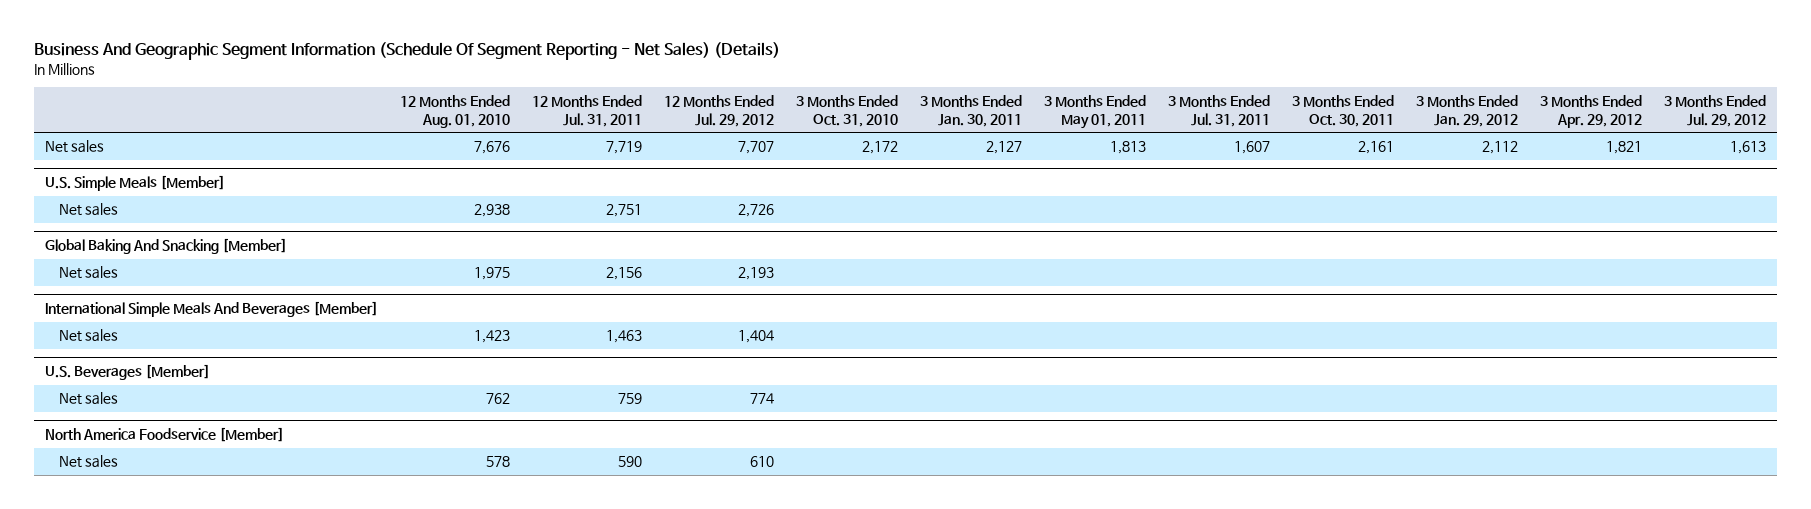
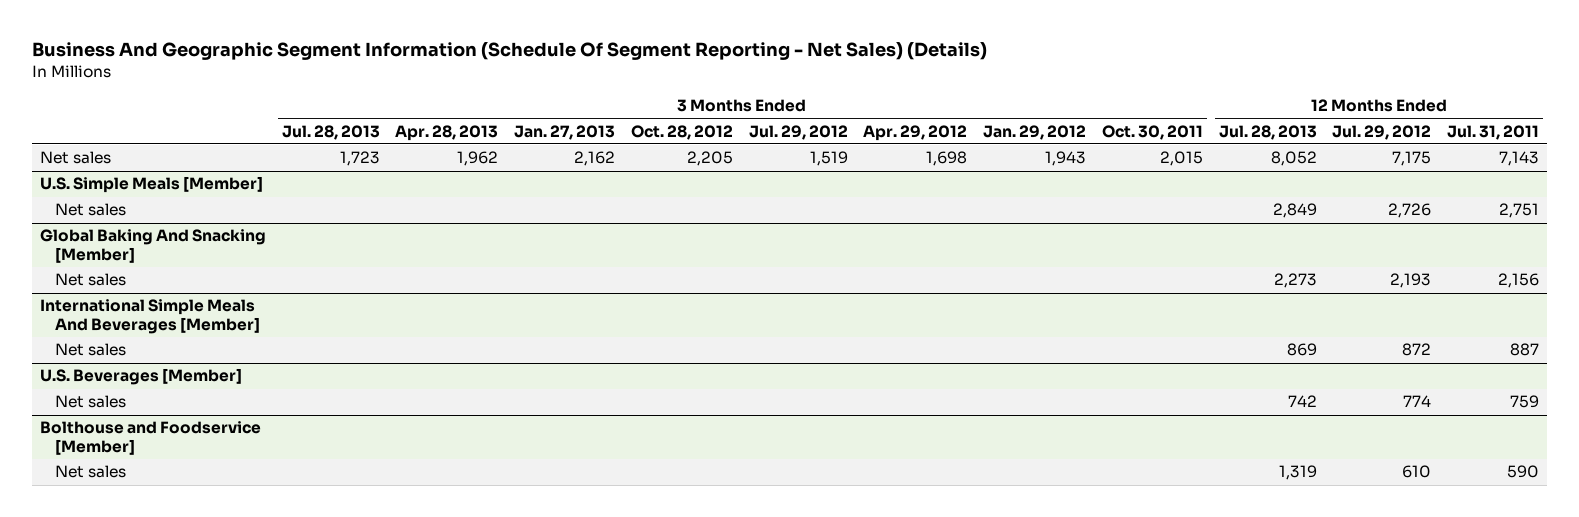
- | 12 Months Ended Aug. 01, 2010 | 12 Months Ended Jul. 31, 2011 | 12 Months Ended Jul. 29, 2012 | 3 Months Ended Oct. 31, 2010 | 3 Months Ended Jan. 30, 2011 | 3 Months Ended May 01, 2011 | 3 Months Ended Jul. 31, 2011 | 3 Months Ended Oct. 30, 2011 | 3 Months Ended Jan. 29, 2012 | 3 Months Ended Apr. 29, 2012 | 3 Months Ended Jul. 29, 2012
+ | 3 Months Ended Jul. 28, 2013 | 3 Months Ended Apr. 28, 2013 | 3 Months Ended Jan. 27, 2013 | 3 Months Ended Oct. 28, 2012 | 3 Months Ended Jul. 29, 2012 | 3 Months Ended Apr. 29, 2012 | 3 Months Ended Jan. 29, 2012 | 3 Months Ended Oct. 30, 2011 | 12 Months Ended Jul. 28, 2013 | 12 Months Ended Jul. 29, 2012 | 12 Months Ended Jul. 31, 2011
- Net sales | 7,676 | 7,719 | 7,707 | 2,172 | 2,127 | 1,813 | 1,607 | 2,161 | 2,112 | 1,821 | 1,613
+ Net sales | 1,723 | 1,962 | 2,162 | 2,205 | 1,519 | 1,698 | 1,943 | 2,015 | 8,052 | 7,175 | 7,143
@ International Simple Meals And Beverages [Member]
- Net sales | 1,423 | 1,463 | 1,404 | | | | | | | |
+ Net sales | | | | | | | | | 869 | 872 | 887
- North America Foodservice [Member]
+ Bolthouse and Foodservice [Member]

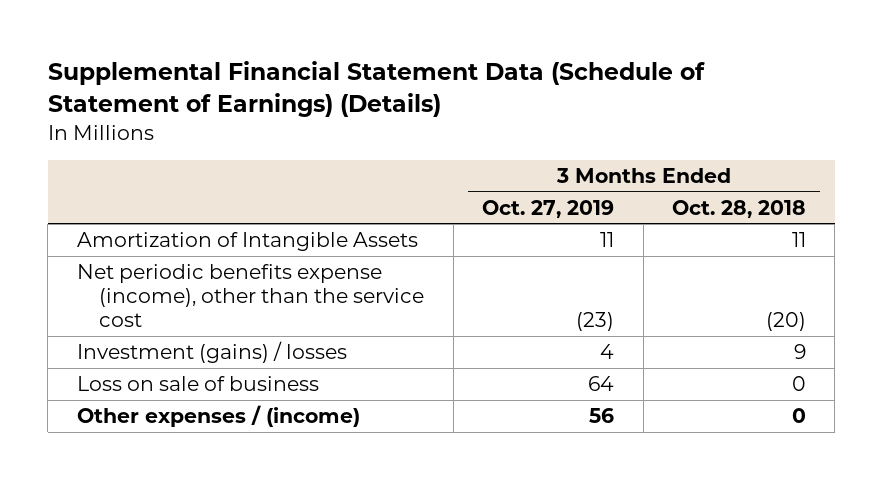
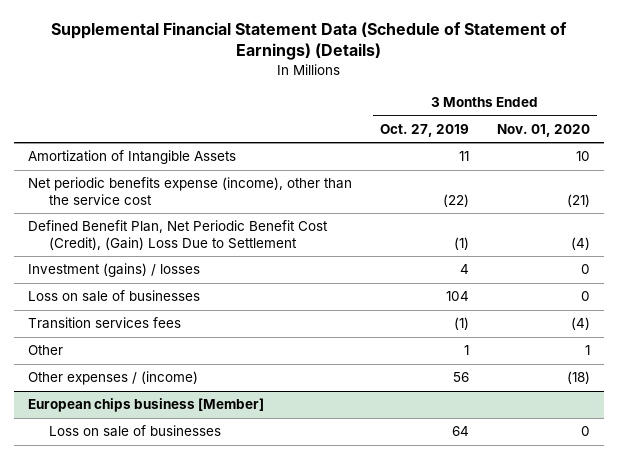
- | 3 Months Ended Oct. 27, 2019 | 3 Months Ended Oct. 28, 2018
+ | 3 Months Ended Oct. 27, 2019 | 3 Months Ended Nov. 01, 2020
- Net periodic benefits expense (income), other than the service cost | (23) | (20)
+ Net periodic benefits expense (income), other than the service cost | (22) | (21)
+ Defined Benefit Plan, Net Periodic Benefit Cost (Credit), (Gain) Loss Due to Settlement | (1) | (4)
- Loss on sale of business | 64 | 0
+ Loss on sale of businesses | 104 | 0
+ Transition services fees | (1) | (4)
+ Other | 1 | 1
+ European chips business [Member]
+ Loss on sale of businesses | 64 | 0

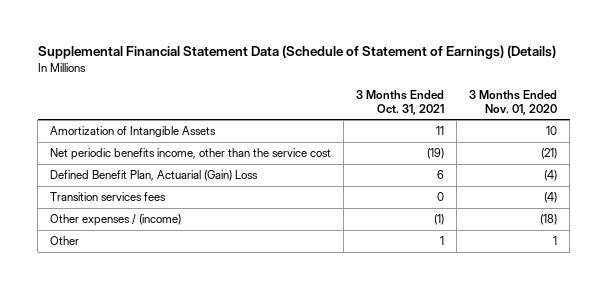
- | 3 Months Ended Oct. 27, 2019 | 3 Months Ended Nov. 01, 2020
+ | 3 Months Ended Oct. 31, 2021 | 3 Months Ended Nov. 01, 2020
- Net periodic benefits expense (income), other than the service cost | (22) | (21)
- Defined Benefit Plan, Net Periodic Benefit Cost (Credit), (Gain) Loss Due to Settlement | (1) | (4)
- Investment (gains) / losses | 4 | 0
- Loss on sale of businesses | 104 | 0
+ Net periodic benefits income, other than the service cost | (19) | (21)
+ Defined Benefit Plan, Actuarial (Gain) Loss | 6 | (4)
- European chips business [Member]
- Loss on sale of businesses | 64 | 0
moved down: Other | 1 | 1

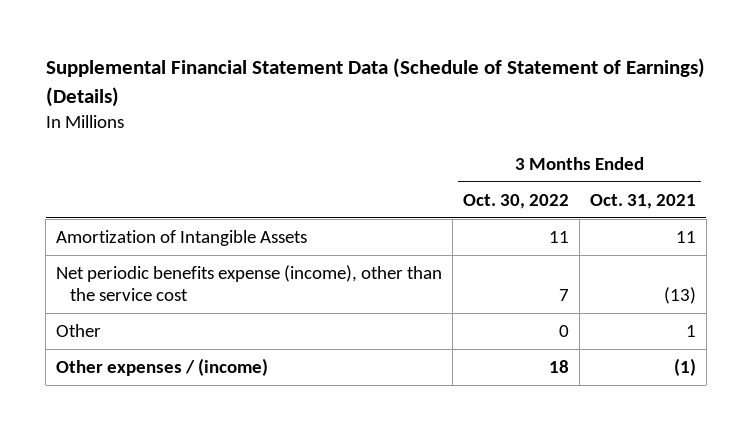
- | 3 Months Ended Oct. 31, 2021 | 3 Months Ended Nov. 01, 2020
+ | 3 Months Ended Oct. 30, 2022 | 3 Months Ended Oct. 31, 2021
- Net periodic benefits income, other than the service cost | (19) | (21)
- Defined Benefit Plan, Actuarial (Gain) Loss | 6 | (4)
- Transition services fees | 0 | (4)
+ Net periodic benefits expense (income), other than the service cost | 7 | (13)
moved down: Other expenses / (income) | 18 | (1)

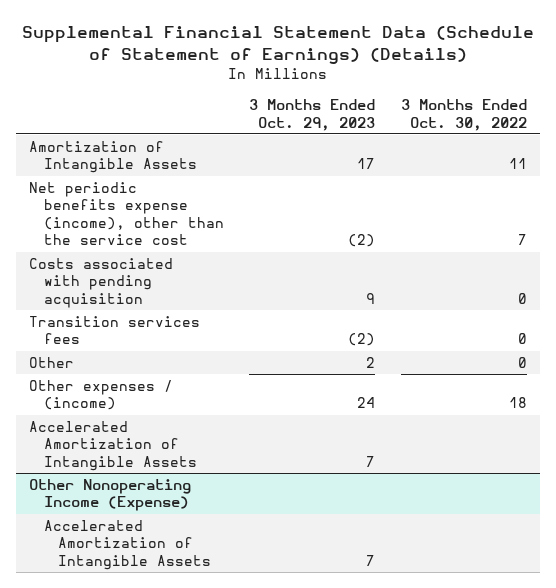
- | 3 Months Ended Oct. 30, 2022 | 3 Months Ended Oct. 31, 2021
+ | 3 Months Ended Oct. 29, 2023 | 3 Months Ended Oct. 30, 2022
+ Costs associated with pending acquisition | 9 | 0
+ Transition services fees | (2) | 0
+ Accelerated Amortization of Intangible Assets | 7 |
+ Other Nonoperating Income (Expense)
+ Accelerated Amortization of Intangible Assets | 7 |

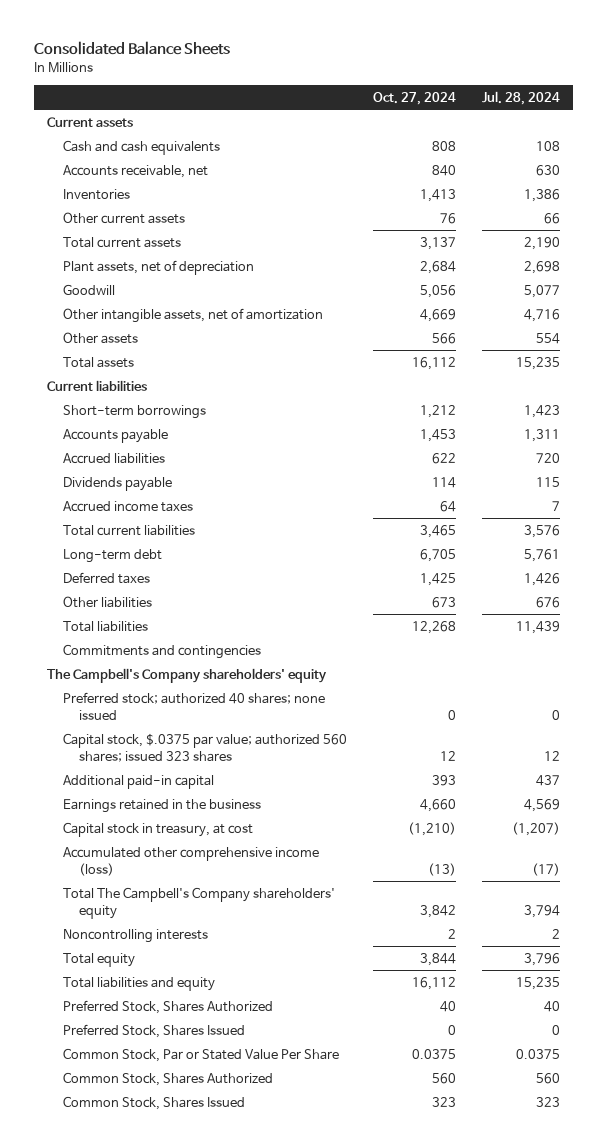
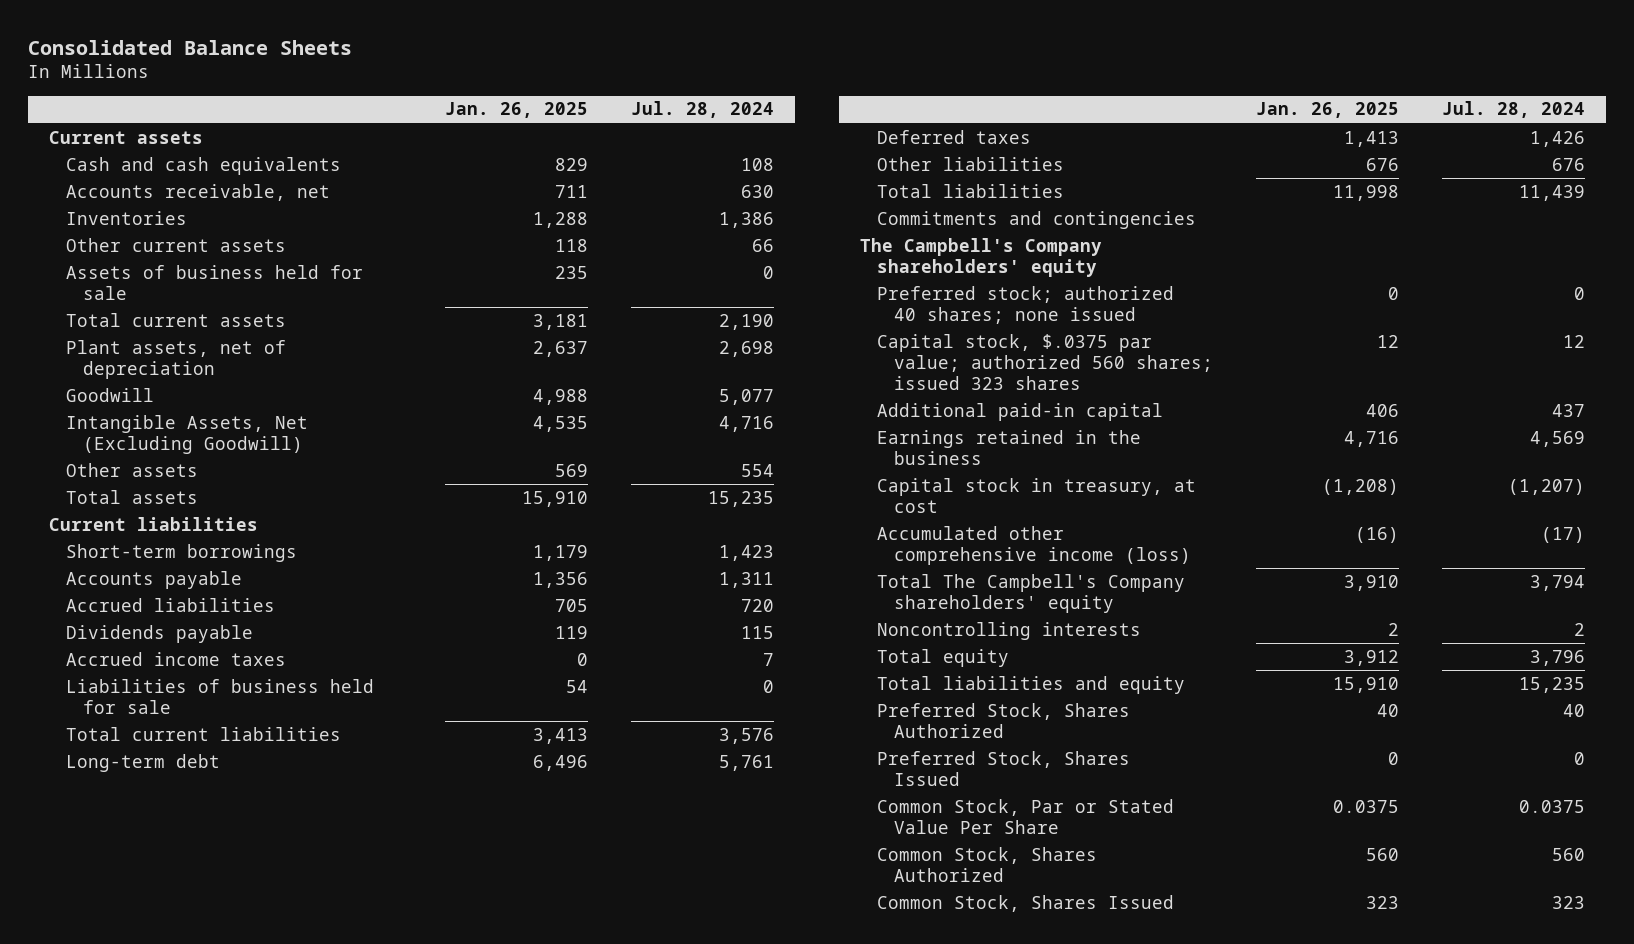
- | Oct. 27, 2024 | Jul. 28, 2024
+ | Jan. 26, 2025 | Jul. 28, 2024
+ Assets of business held for sale | 235 | 0
- Other intangible assets, net of amortization | 4,669 | 4,716
+ Intangible Assets, Net (Excluding Goodwill) | 4,535 | 4,716
+ Liabilities of business held for sale | 54 | 0

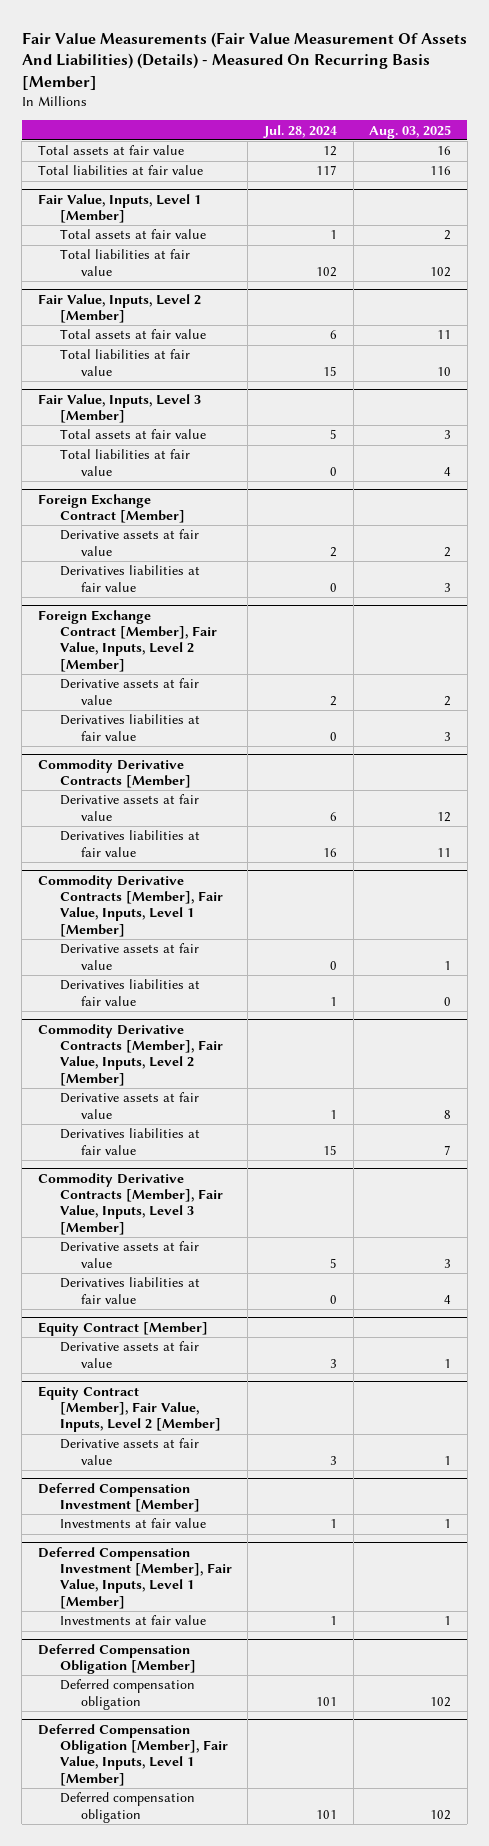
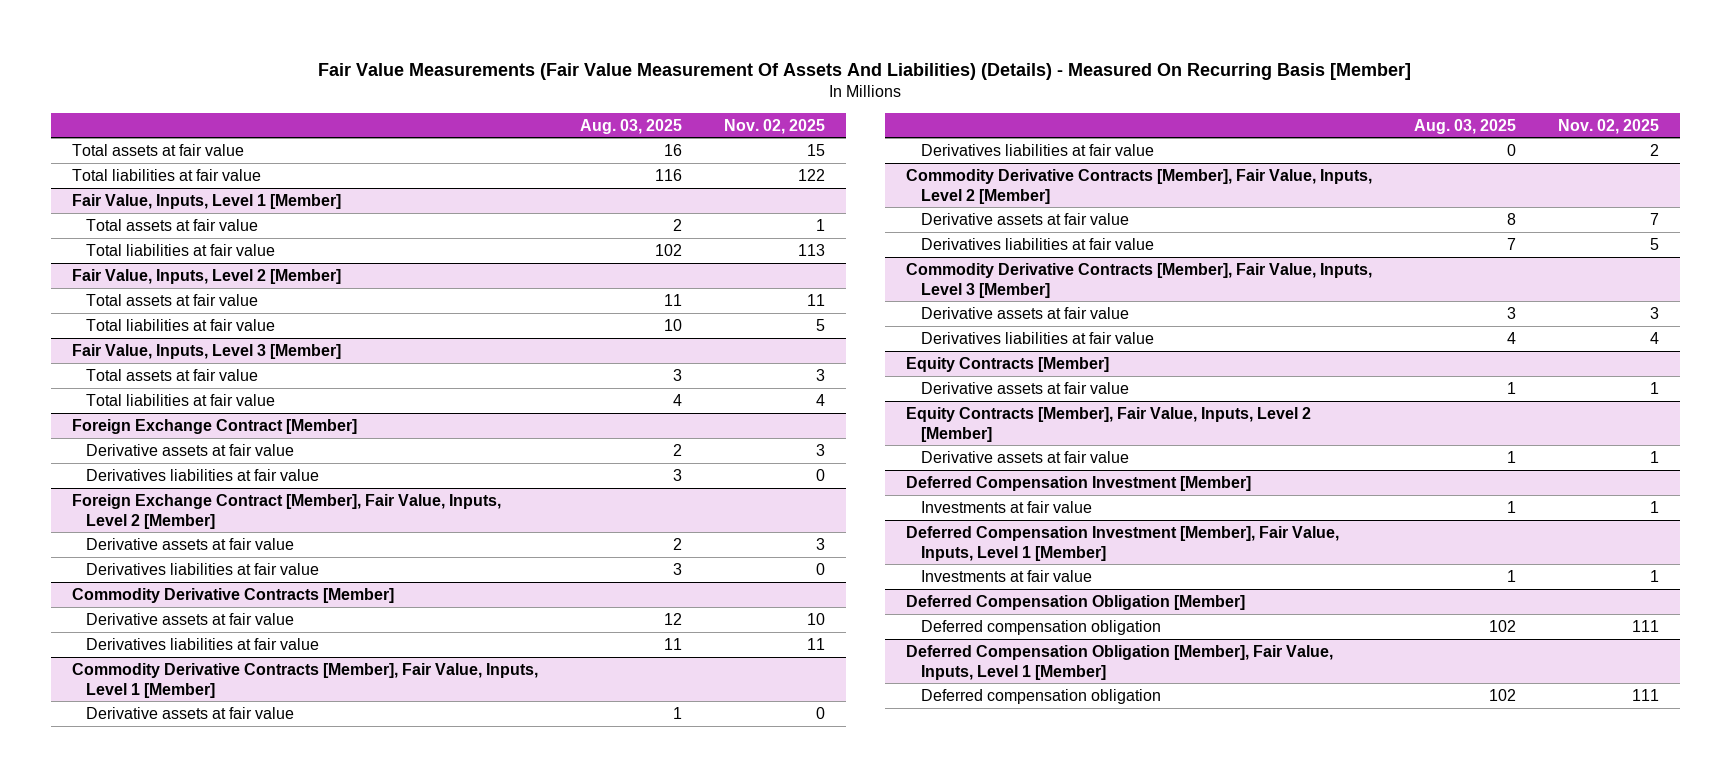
- | Jul. 28, 2024 | Aug. 03, 2025
+ | Aug. 03, 2025 | Nov. 02, 2025
- Equity Contract [Member]
+ Equity Contracts [Member]
- Equity Contract [Member], Fair Value, Inputs, Level 2 [Member]
+ Equity Contracts [Member], Fair Value, Inputs, Level 2 [Member]

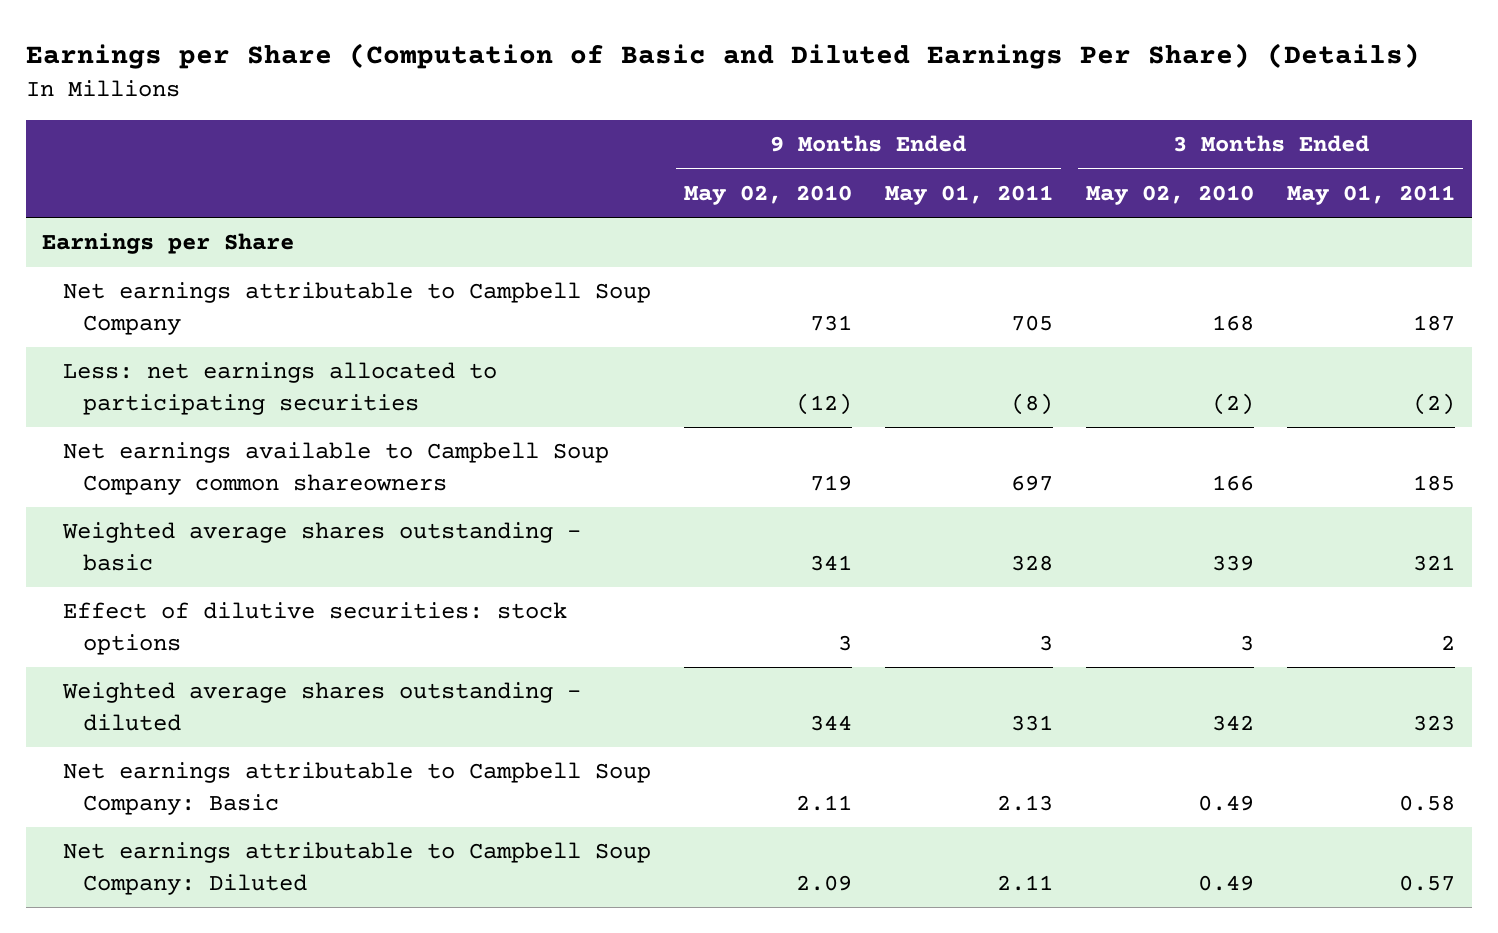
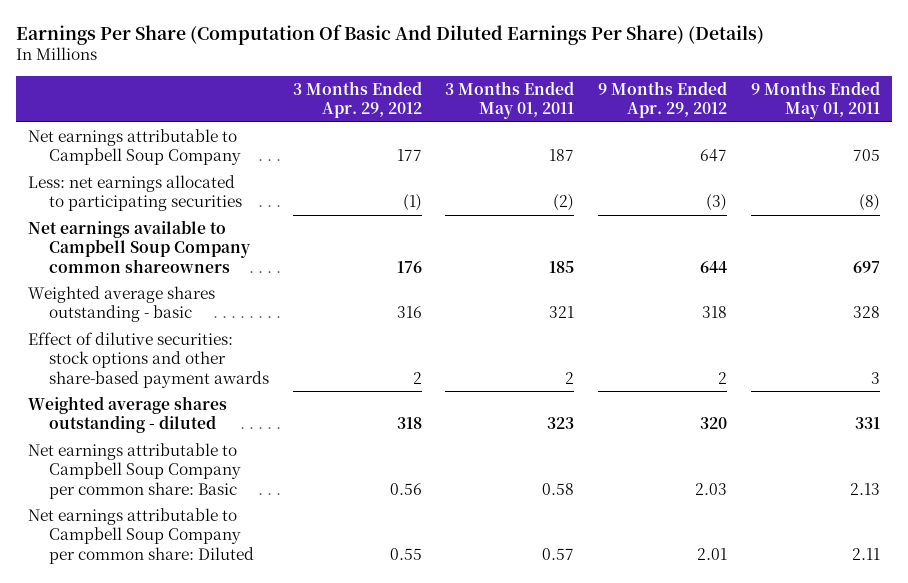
- Earnings per Share (Computation of Basic and Diluted Earnings Per Share) (Details)
+ Earnings Per Share (Computation Of Basic And Diluted Earnings Per Share) (Details)
- | 9 Months Ended May 02, 2010 | 9 Months Ended May 01, 2011 | 3 Months Ended May 02, 2010 | 3 Months Ended May 01, 2011
+ | 3 Months Ended Apr. 29, 2012 | 3 Months Ended May 01, 2011 | 9 Months Ended Apr. 29, 2012 | 9 Months Ended May 01, 2011
- Earnings per Share
- Effect of dilutive securities: stock options | 3 | 3 | 3 | 2
+ Effect of dilutive securities: stock options and other share-based payment awards | 2 | 2 | 2 | 3
- Net earnings attributable to Campbell Soup Company: Basic | 2.11 | 2.13 | 0.49 | 0.58
- Net earnings attributable to Campbell Soup Company: Diluted | 2.09 | 2.11 | 0.49 | 0.57
+ Net earnings attributable to Campbell Soup Company per common share: Basic | 0.56 | 0.58 | 2.03 | 2.13
+ Net earnings attributable to Campbell Soup Company per common share: Diluted | 0.55 | 0.57 | 2.01 | 2.11

